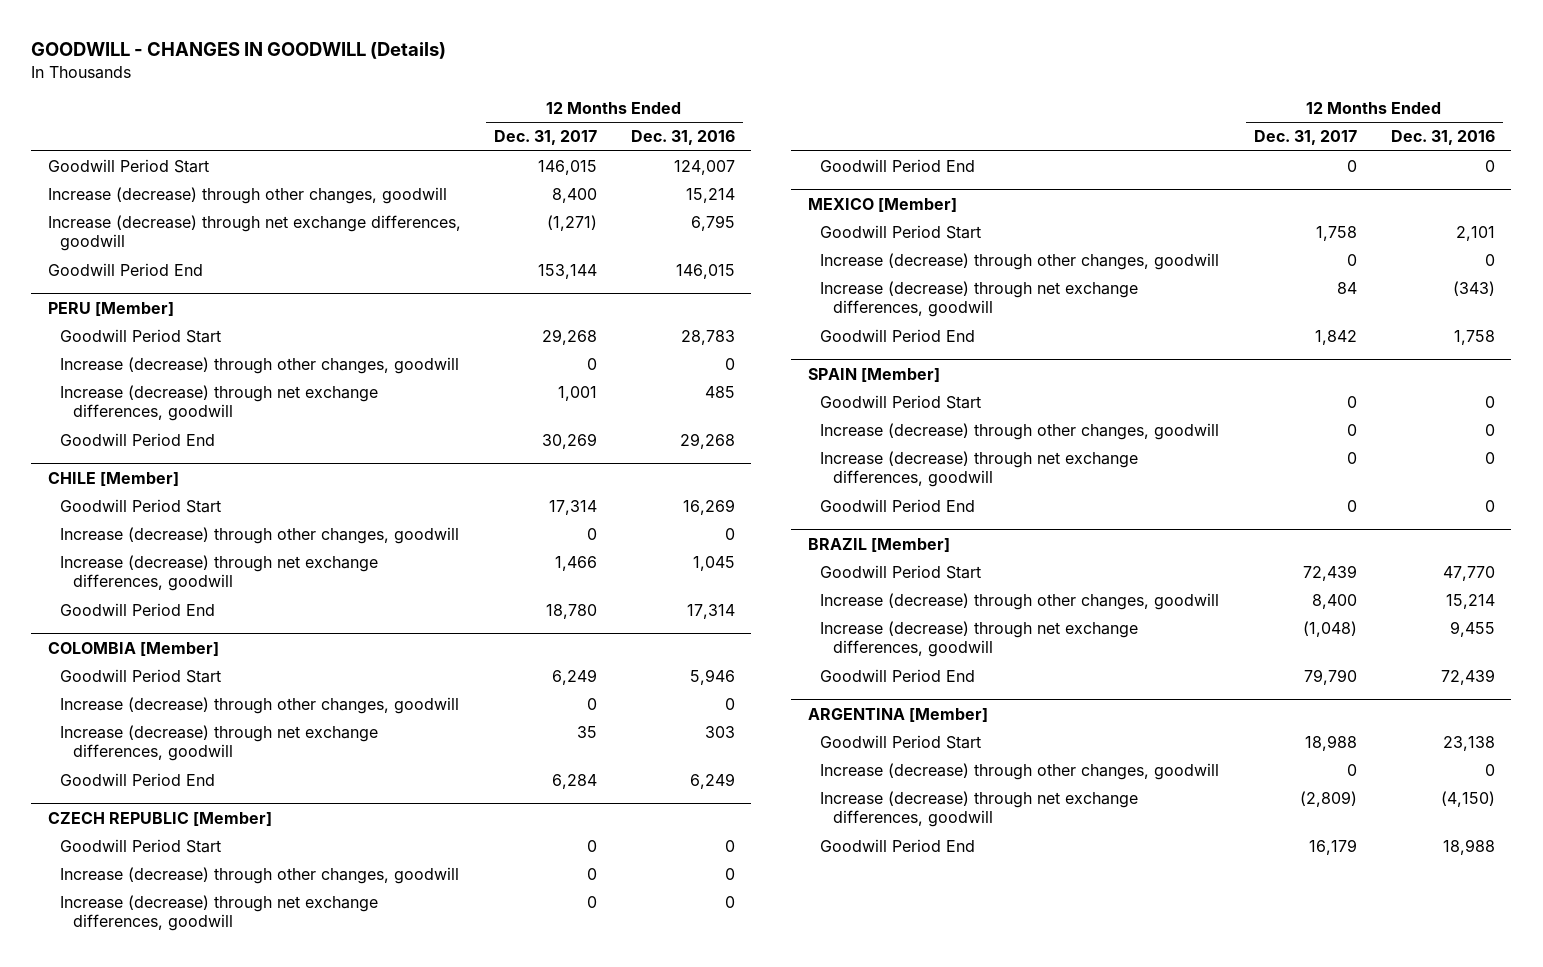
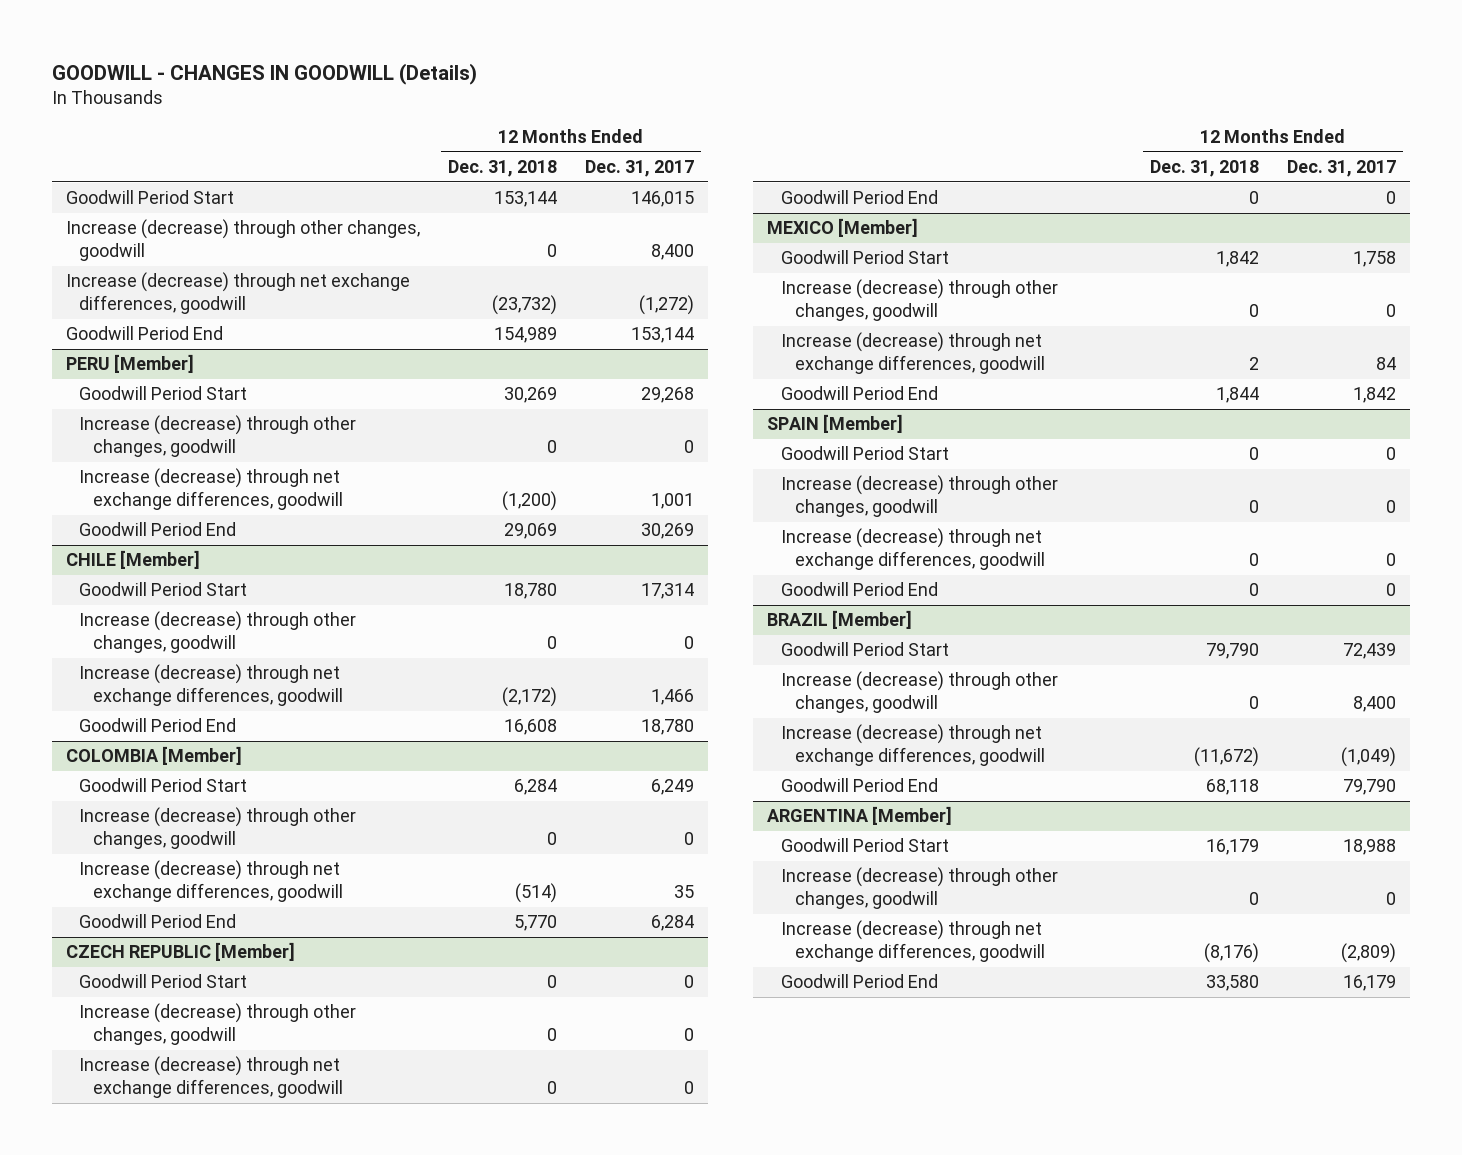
- | 12 Months Ended Dec. 31, 2017 | 12 Months Ended Dec. 31, 2016
+ | 12 Months Ended Dec. 31, 2018 | 12 Months Ended Dec. 31, 2017
- Increase (decrease) through net exchange differences, goodwill | (1,271) | 6,795
+ Increase (decrease) through net exchange differences, goodwill | (23,732) | (1,272)
@ BRAZIL [Member]
- Increase (decrease) through net exchange differences, goodwill | (1,048) | 9,455
+ Increase (decrease) through net exchange differences, goodwill | (11,672) | (1,049)

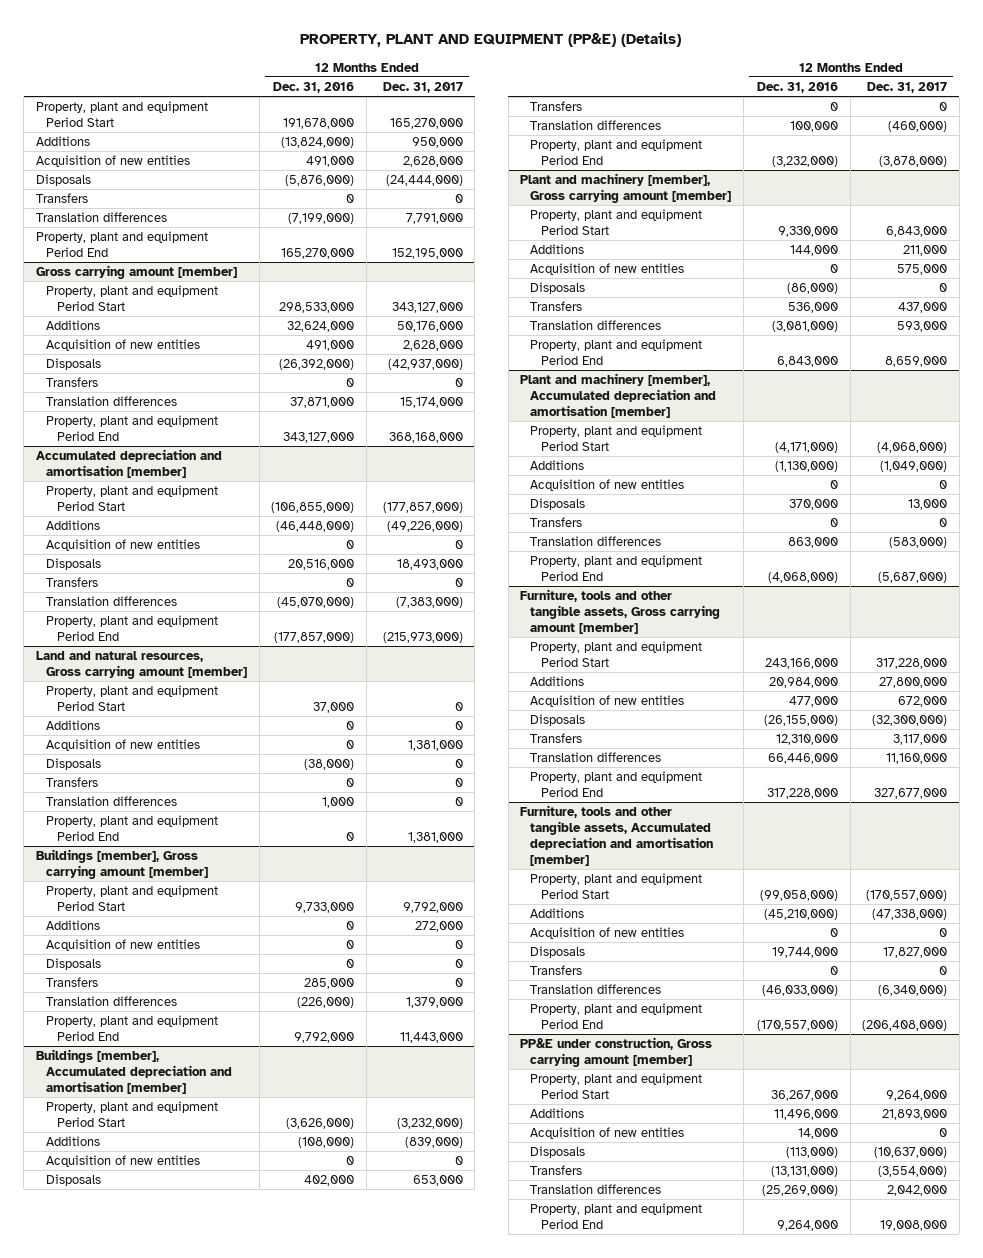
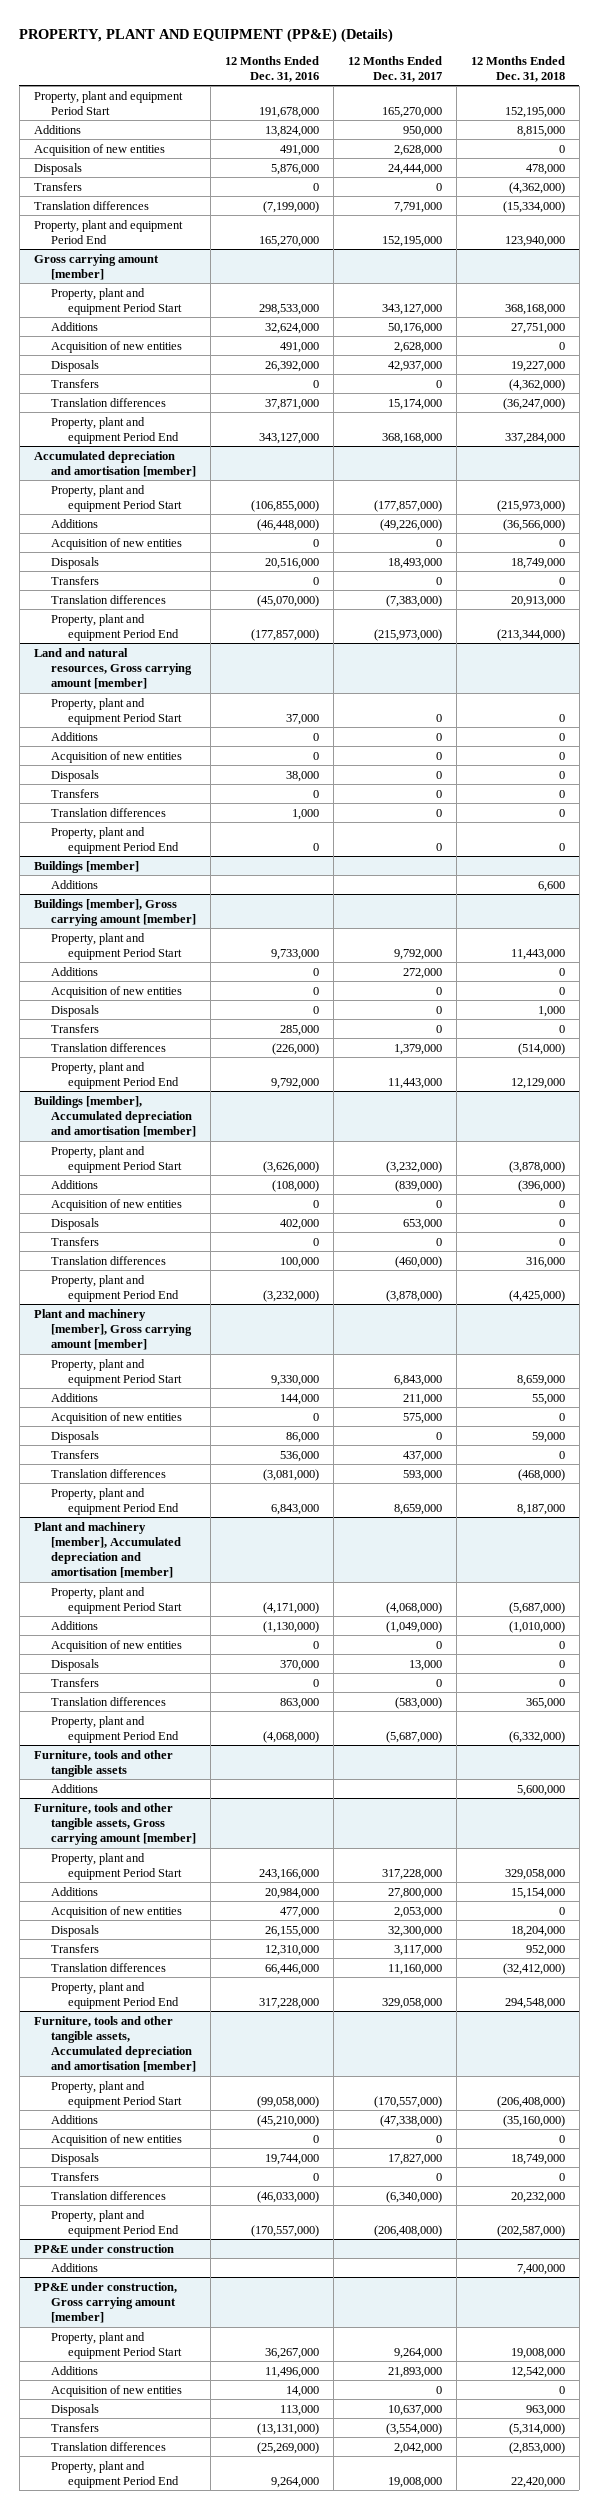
- | 12 Months Ended Dec. 31, 2016 | 12 Months Ended Dec. 31, 2017
+ | 12 Months Ended Dec. 31, 2016 | 12 Months Ended Dec. 31, 2017 | 12 Months Ended Dec. 31, 2018
- Additions | (13,824,000) | 950,000
+ Additions | 13,824,000 | 950,000 | 8,815,000
- Disposals | (5,876,000) | (24,444,000)
+ Disposals | 5,876,000 | 24,444,000 | 478,000
@ Gross carrying amount [member]
- Disposals | (26,392,000) | (42,937,000)
+ Disposals | 26,392,000 | 42,937,000 | 19,227,000
@ Land and natural resources, Gross carrying amount [member]
- Acquisition of new entities | 0 | 1,381,000
- Disposals | (38,000) | 0
+ Acquisition of new entities | 0 | 0 | 0
+ Disposals | 38,000 | 0 | 0
- Property, plant and equipment Period End | 0 | 1,381,000
+ Property, plant and equipment Period End | 0 | 0 | 0
+ Buildings [member]
+ Additions | | | 6,600
@ Plant and machinery [member], Gross carrying amount [member]
- Disposals | (86,000) | 0
+ Disposals | 86,000 | 0 | 59,000
+ Furniture, tools and other tangible assets
+ Additions | | | 5,600,000
@ Furniture, tools and other tangible assets, Gross carrying amount [member]
- Acquisition of new entities | 477,000 | 672,000
- Disposals | (26,155,000) | (32,300,000)
+ Acquisition of new entities | 477,000 | 2,053,000 | 0
+ Disposals | 26,155,000 | 32,300,000 | 18,204,000
- Property, plant and equipment Period End | 317,228,000 | 327,677,000
+ Property, plant and equipment Period End | 317,228,000 | 329,058,000 | 294,548,000
+ PP&E under construction
+ Additions | | | 7,400,000
@ PP&E under construction, Gross carrying amount [member]
- Disposals | (113,000) | (10,637,000)
+ Disposals | 113,000 | 10,637,000 | 963,000

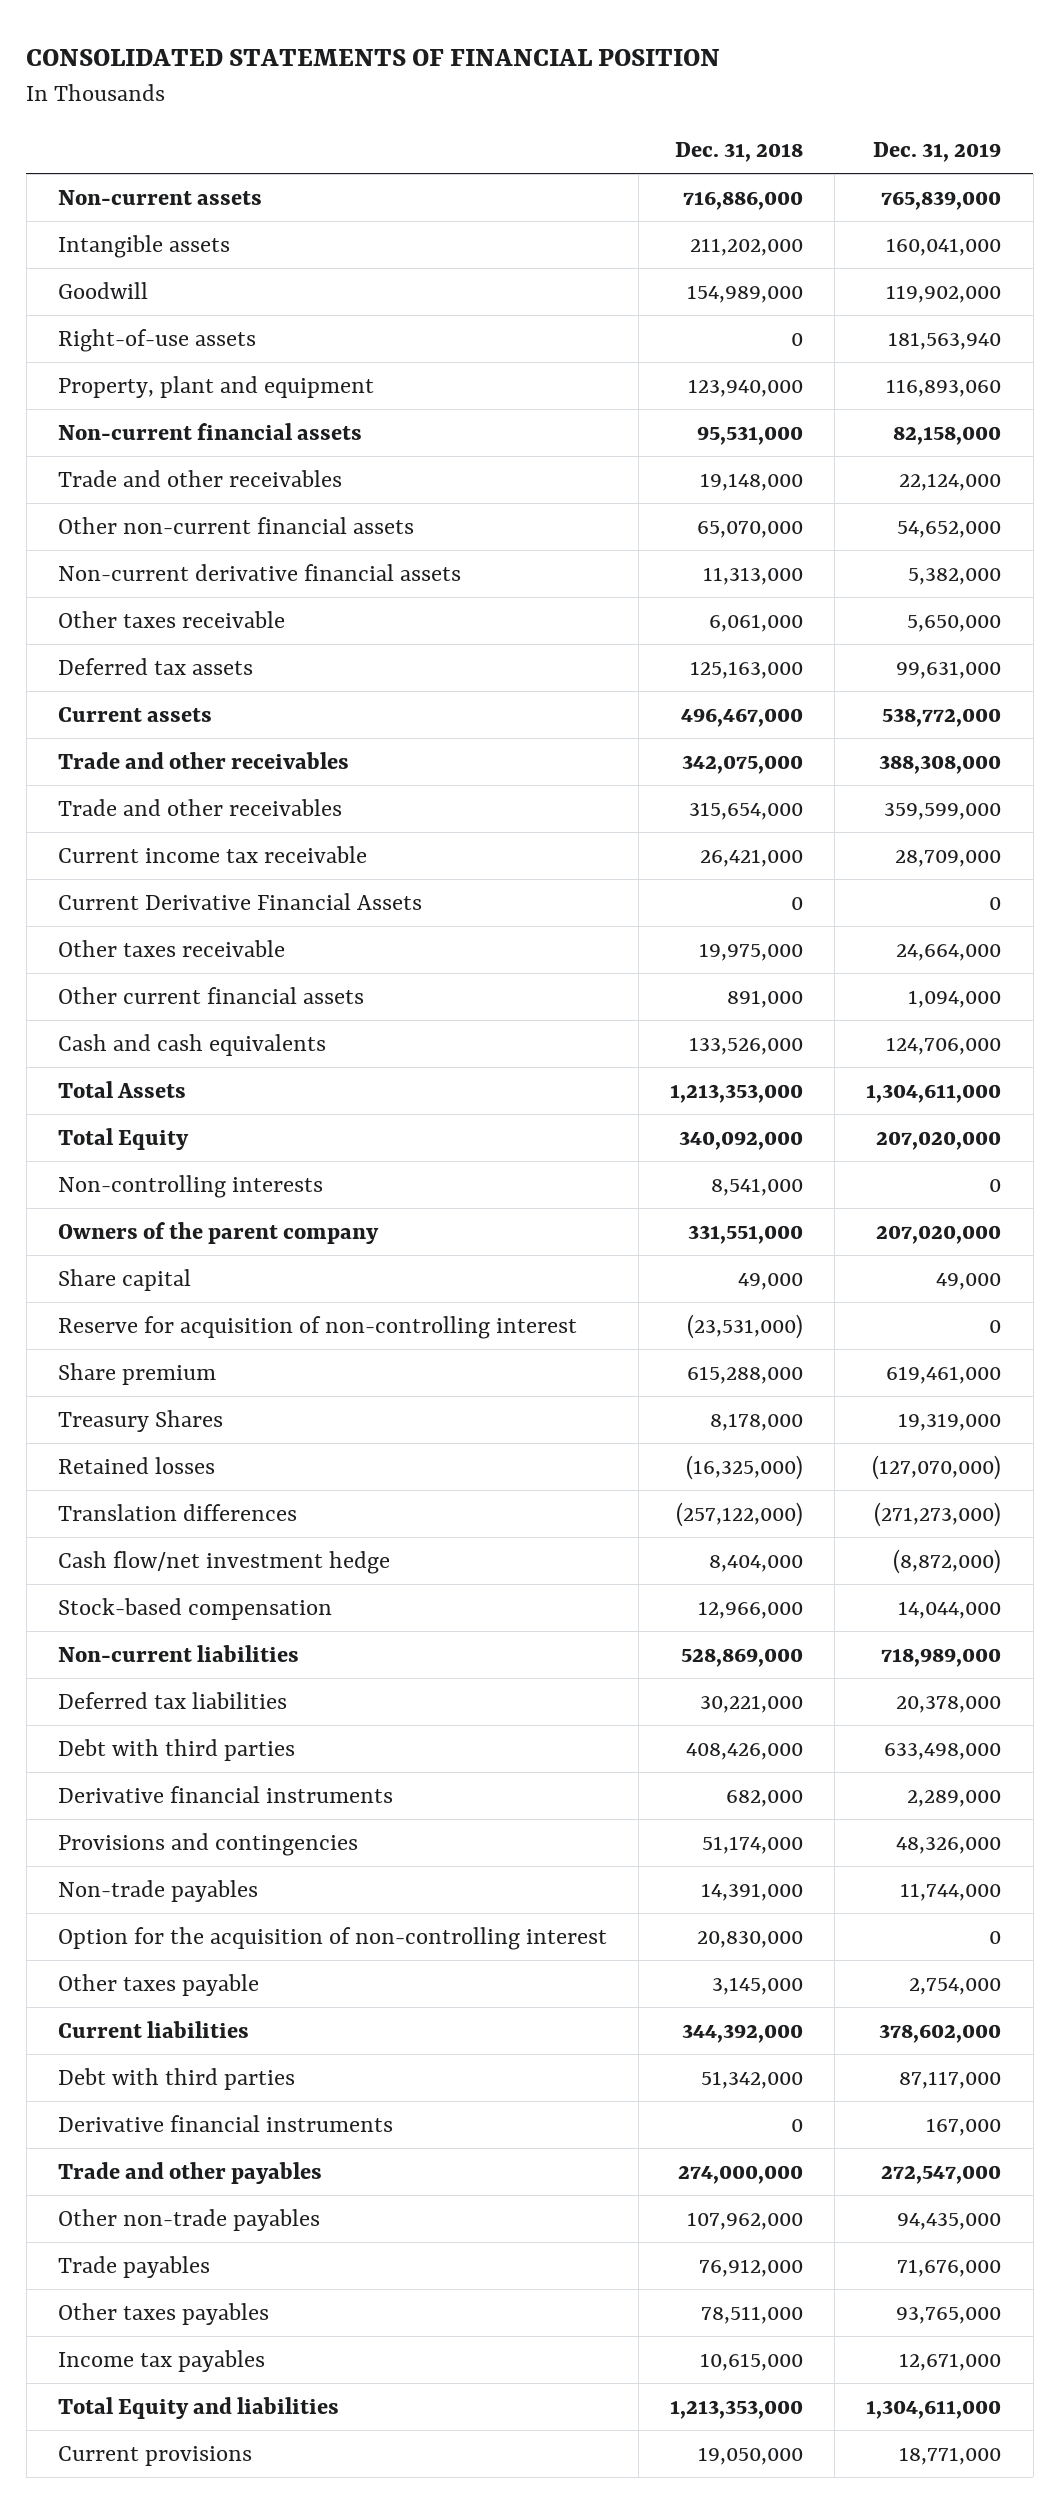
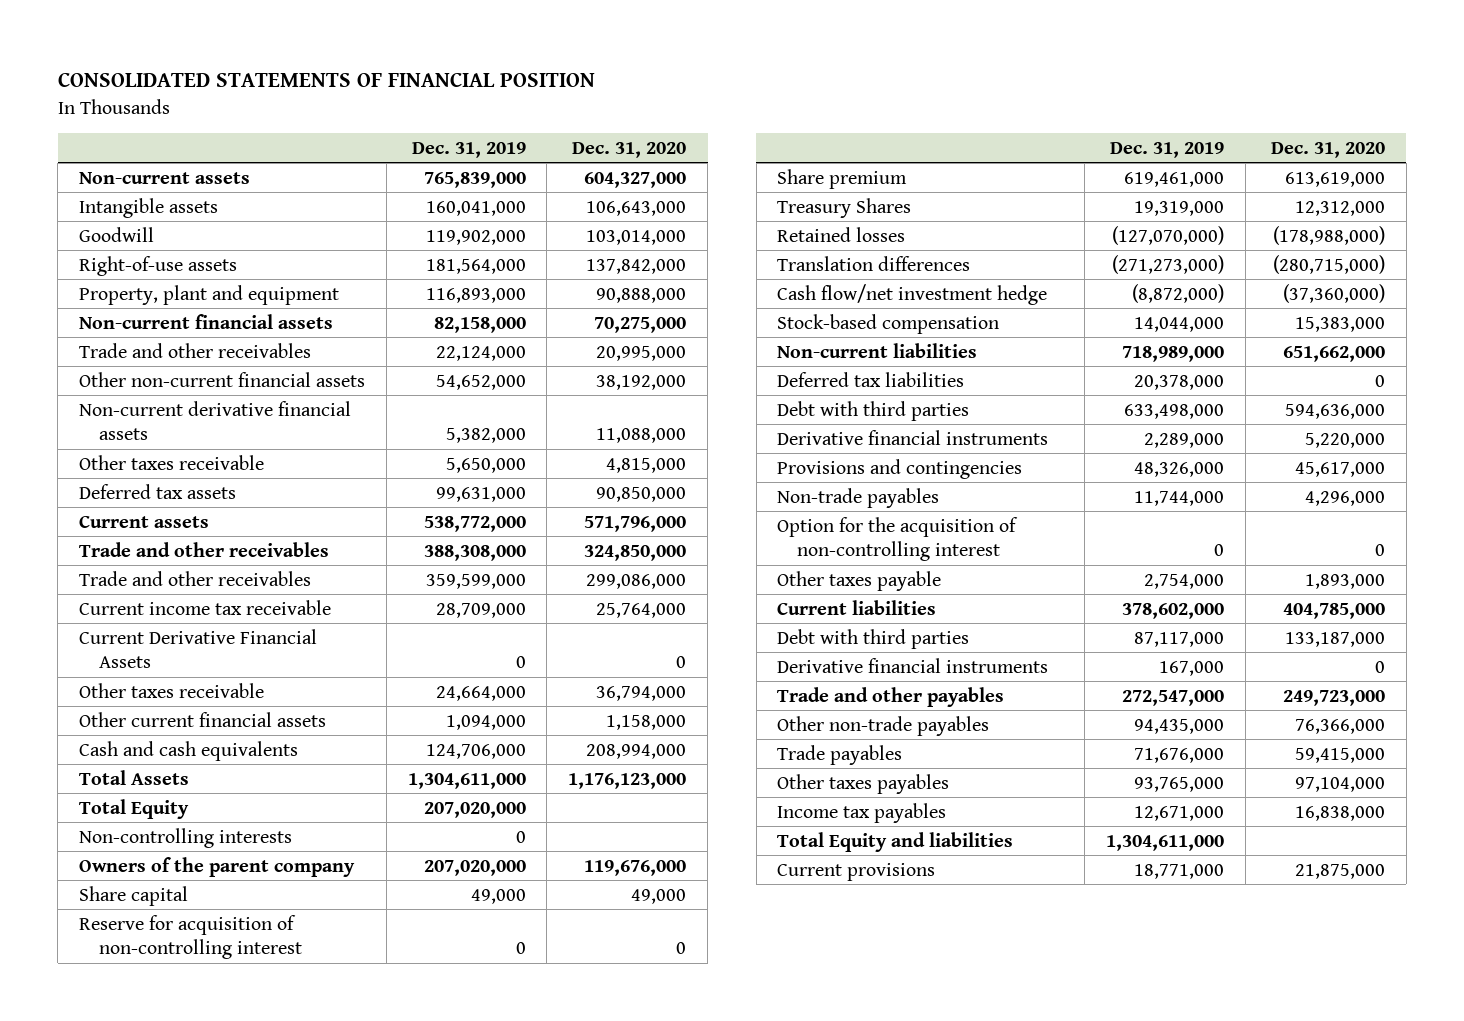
- | Dec. 31, 2018 | Dec. 31, 2019
+ | Dec. 31, 2019 | Dec. 31, 2020
- Right-of-use assets | 0 | 181,563,940
- Property, plant and equipment | 123,940,000 | 116,893,060
+ Right-of-use assets | 181,564,000 | 137,842,000
+ Property, plant and equipment | 116,893,000 | 90,888,000

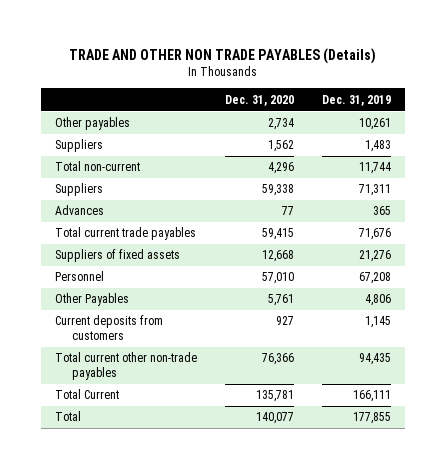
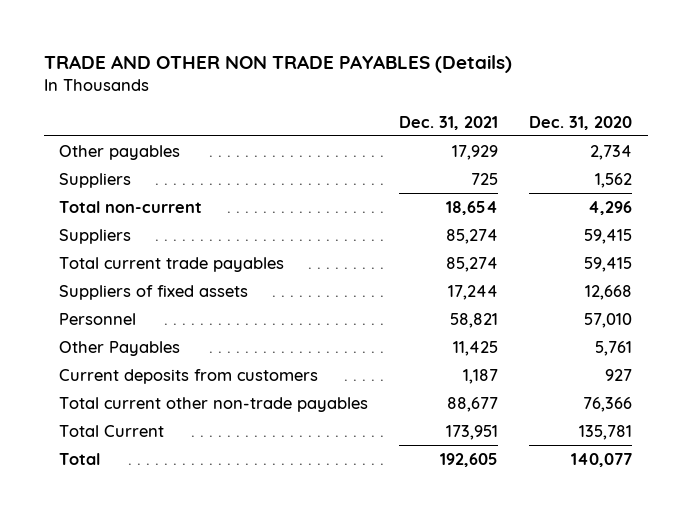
- | Dec. 31, 2020 | Dec. 31, 2019
+ | Dec. 31, 2021 | Dec. 31, 2020
- Suppliers | 59,338 | 71,311
- Advances | 77 | 365
+ Suppliers | 85,274 | 59,415

